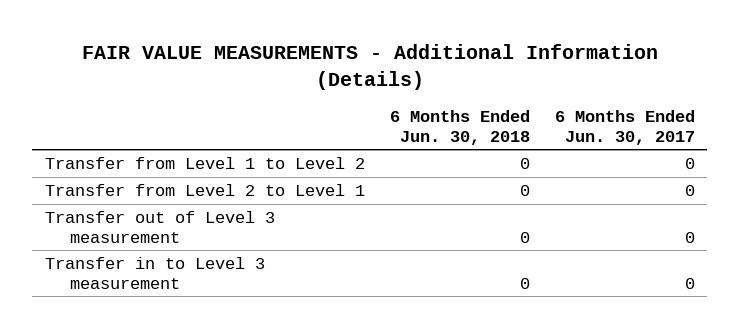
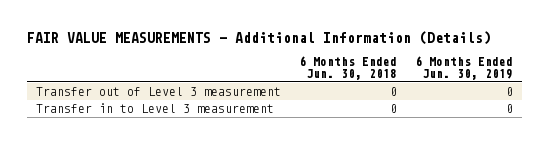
- | 6 Months Ended Jun. 30, 2018 | 6 Months Ended Jun. 30, 2017
+ | 6 Months Ended Jun. 30, 2018 | 6 Months Ended Jun. 30, 2019
- Transfer from Level 1 to Level 2 | 0 | 0
- Transfer from Level 2 to Level 1 | 0 | 0

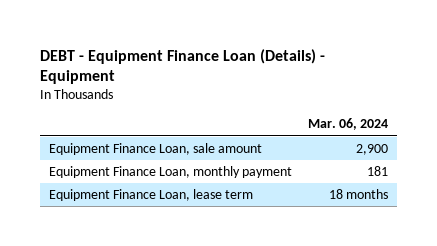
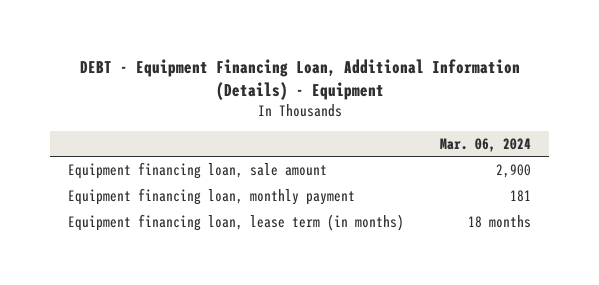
- DEBT - Equipment Finance Loan (Details) - Equipment
+ DEBT - Equipment Financing Loan, Additional Information (Details) - Equipment
- Equipment Finance Loan, sale amount | 2,900
- Equipment Finance Loan, monthly payment | 181
- Equipment Finance Loan, lease term | 18 months
+ Equipment financing loan, sale amount | 2,900
+ Equipment financing loan, monthly payment | 181
+ Equipment financing loan, lease term (in months) | 18 months

